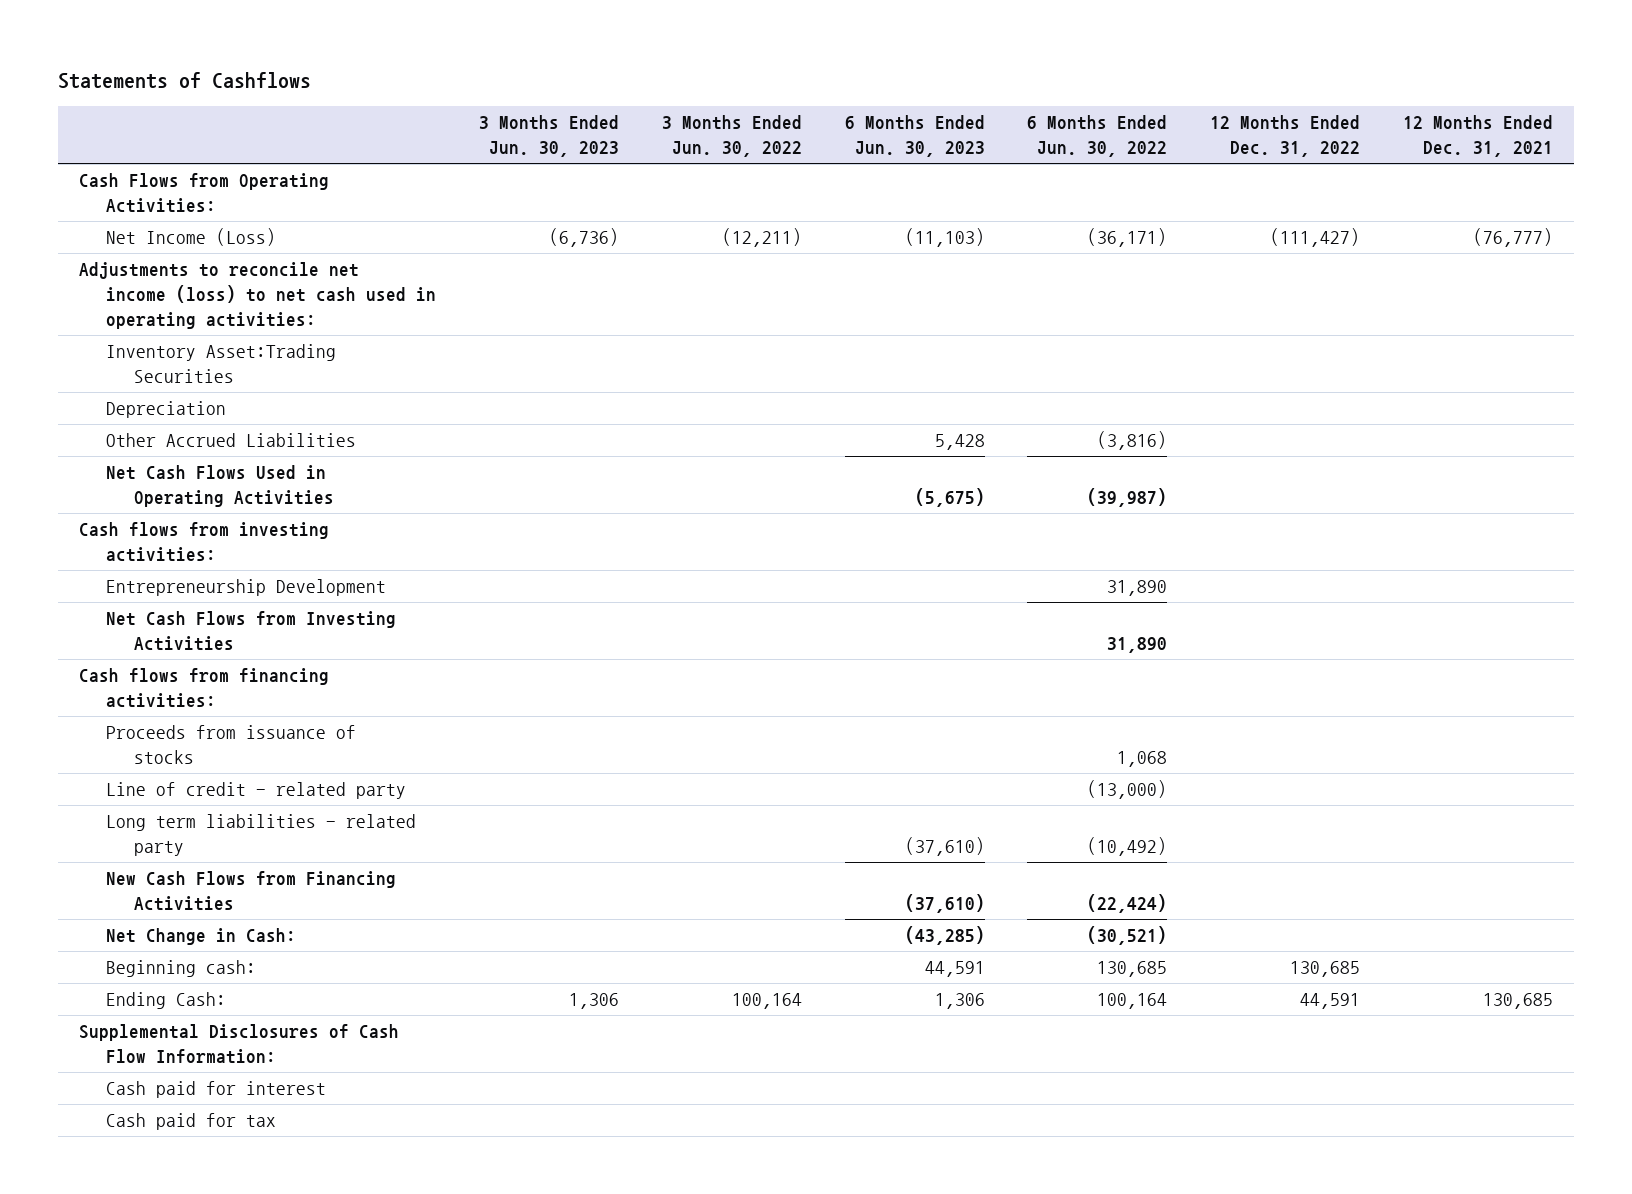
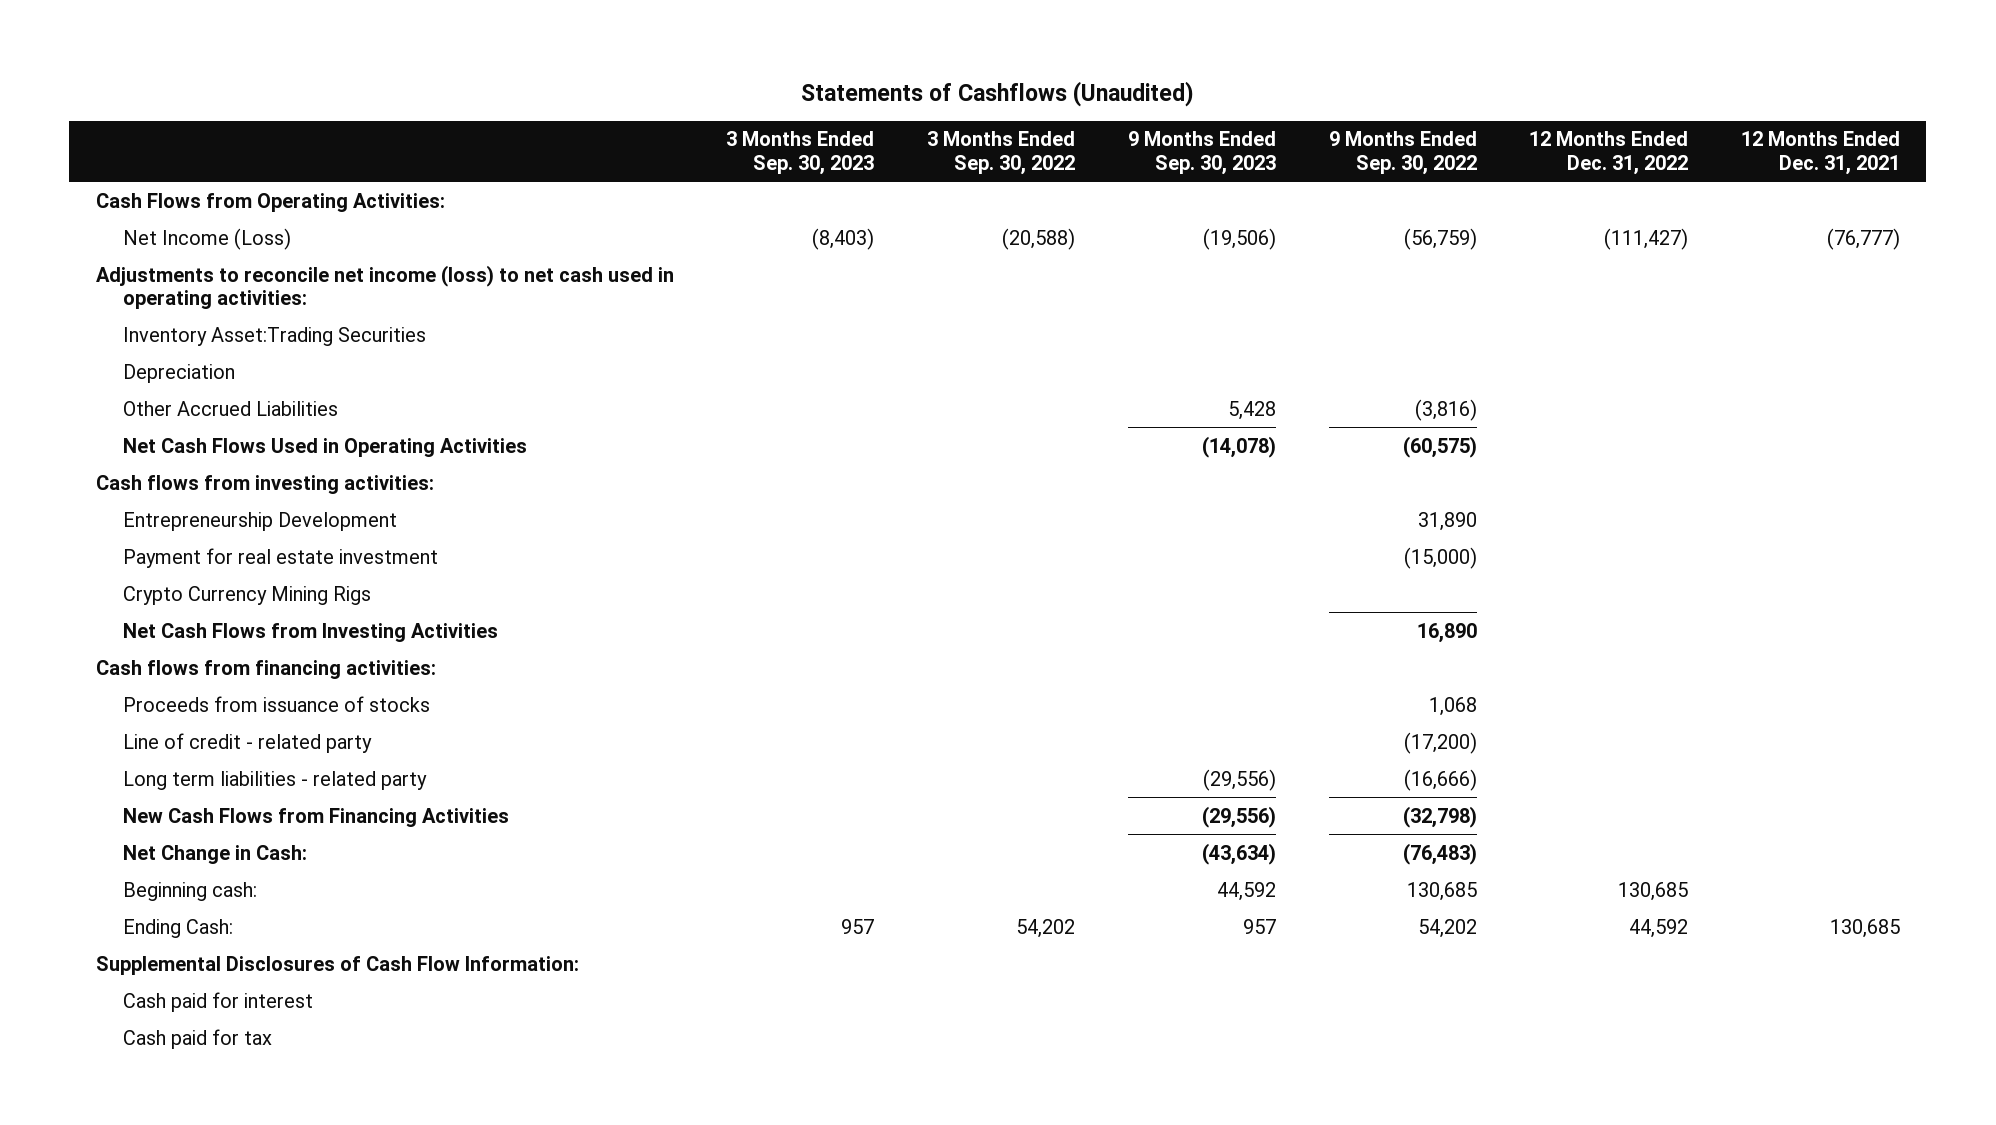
- Statements of Cashflows
+ Statements of Cashflows (Unaudited)
- | 3 Months Ended Jun. 30, 2023 | 3 Months Ended Jun. 30, 2022 | 6 Months Ended Jun. 30, 2023 | 6 Months Ended Jun. 30, 2022 | 12 Months Ended Dec. 31, 2022 | 12 Months Ended Dec. 31, 2021
+ | 3 Months Ended Sep. 30, 2023 | 3 Months Ended Sep. 30, 2022 | 9 Months Ended Sep. 30, 2023 | 9 Months Ended Sep. 30, 2022 | 12 Months Ended Dec. 31, 2022 | 12 Months Ended Dec. 31, 2021
+ Payment for real estate investment | | | | (15,000) | |
+ Crypto Currency Mining Rigs
- Ending Cash: | 1,306 | 100,164 | 1,306 | 100,164 | 44,591 | 130,685
+ Ending Cash: | 957 | 54,202 | 957 | 54,202 | 44,592 | 130,685

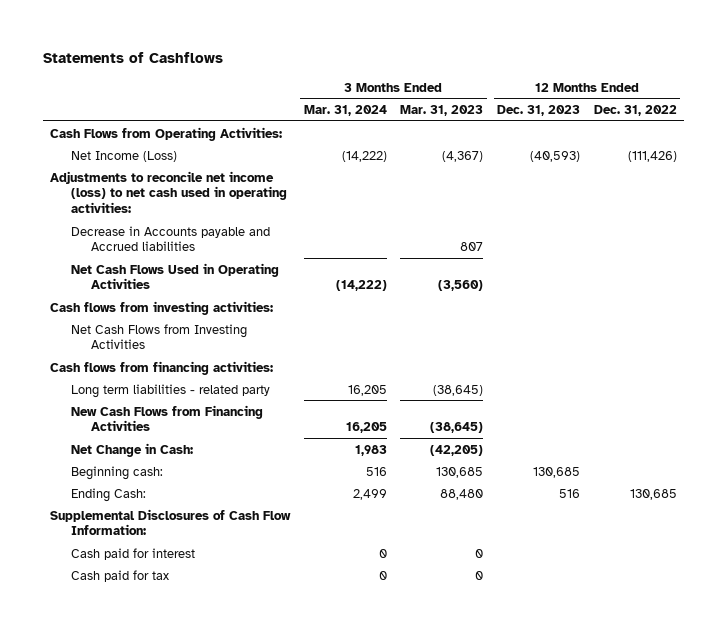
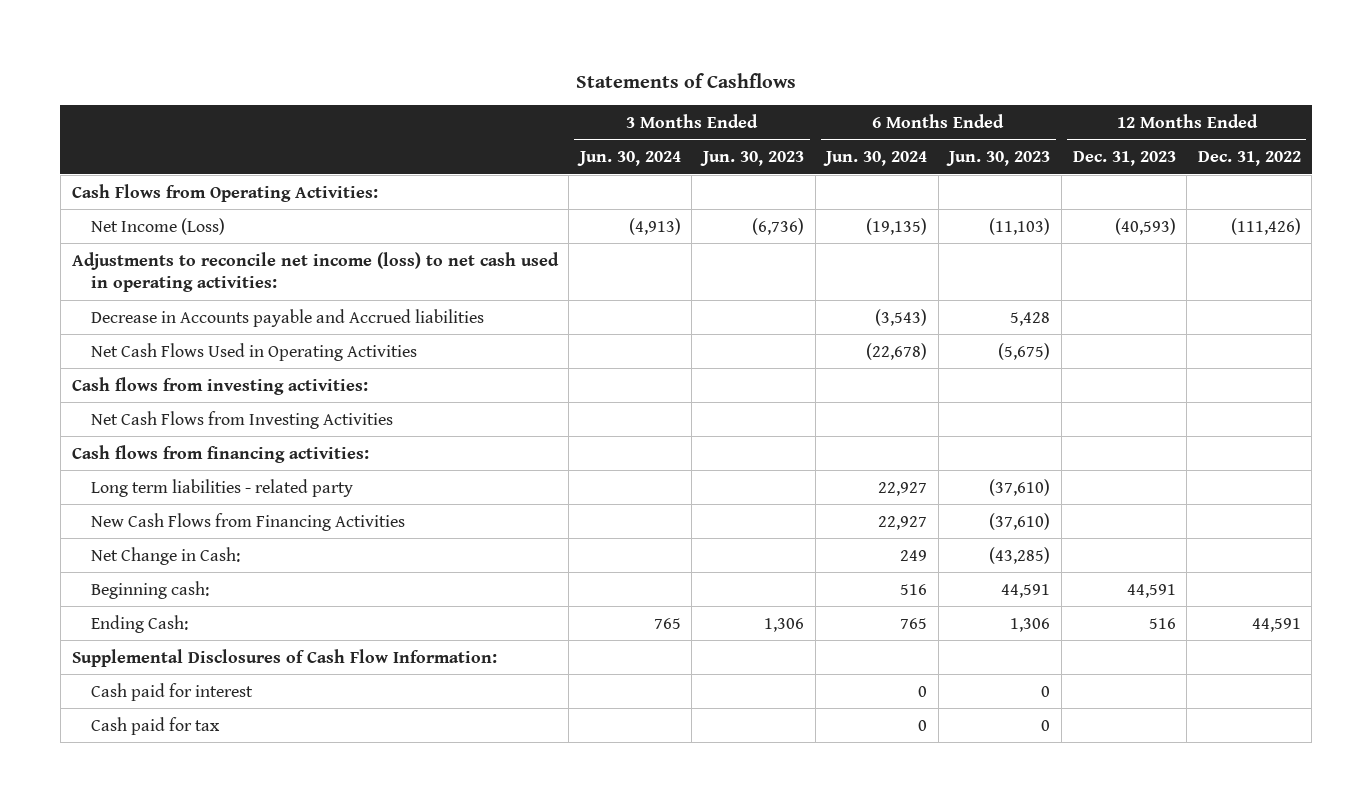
- | 3 Months Ended Mar. 31, 2024 | 3 Months Ended Mar. 31, 2023 | 12 Months Ended Dec. 31, 2023 | 12 Months Ended Dec. 31, 2022
+ | 3 Months Ended Jun. 30, 2024 | 3 Months Ended Jun. 30, 2023 | 6 Months Ended Jun. 30, 2024 | 6 Months Ended Jun. 30, 2023 | 12 Months Ended Dec. 31, 2023 | 12 Months Ended Dec. 31, 2022
- Beginning cash: | 516 | 130,685 | 130,685 |
- Ending Cash: | 2,499 | 88,480 | 516 | 130,685
+ Beginning cash: | | | 516 | 44,591 | 44,591 |
+ Ending Cash: | 765 | 1,306 | 765 | 1,306 | 516 | 44,591

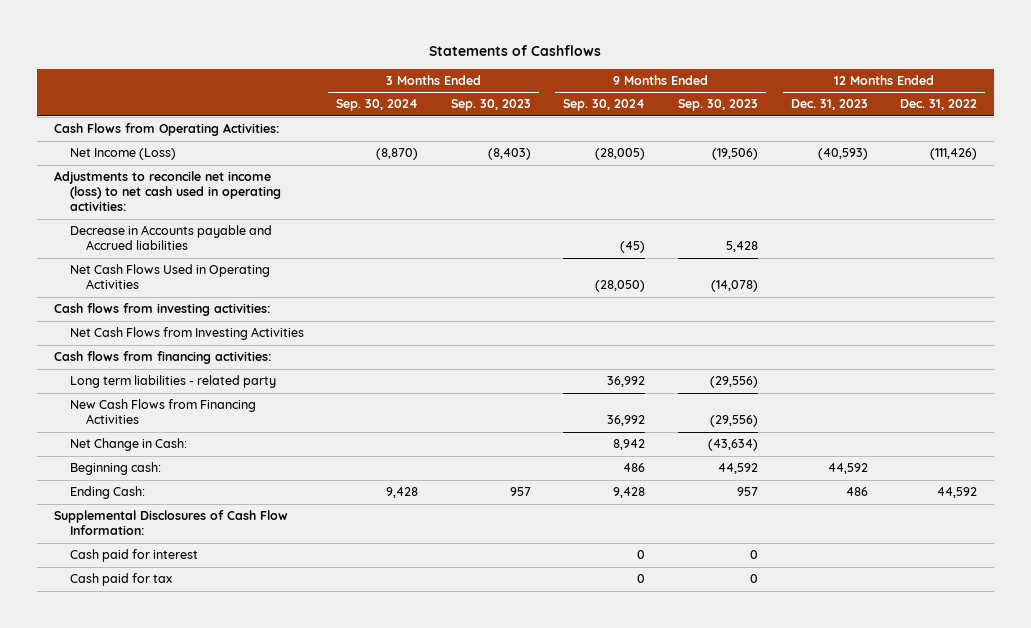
- | 3 Months Ended Jun. 30, 2024 | 3 Months Ended Jun. 30, 2023 | 6 Months Ended Jun. 30, 2024 | 6 Months Ended Jun. 30, 2023 | 12 Months Ended Dec. 31, 2023 | 12 Months Ended Dec. 31, 2022
+ | 3 Months Ended Sep. 30, 2024 | 3 Months Ended Sep. 30, 2023 | 9 Months Ended Sep. 30, 2024 | 9 Months Ended Sep. 30, 2023 | 12 Months Ended Dec. 31, 2023 | 12 Months Ended Dec. 31, 2022
- Beginning cash: | | | 516 | 44,591 | 44,591 |
- Ending Cash: | 765 | 1,306 | 765 | 1,306 | 516 | 44,591
+ Beginning cash: | | | 486 | 44,592 | 44,592 |
+ Ending Cash: | 9,428 | 957 | 9,428 | 957 | 486 | 44,592

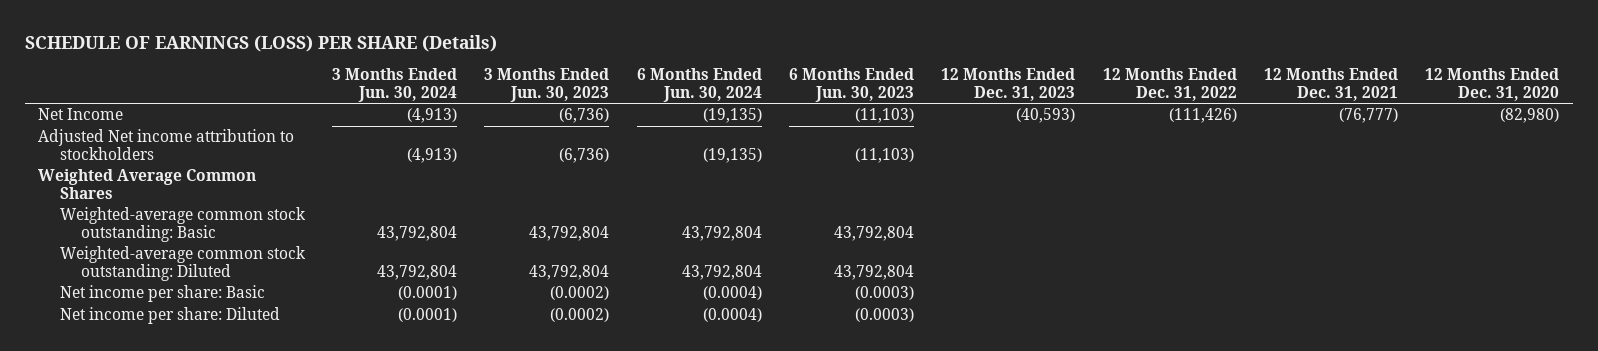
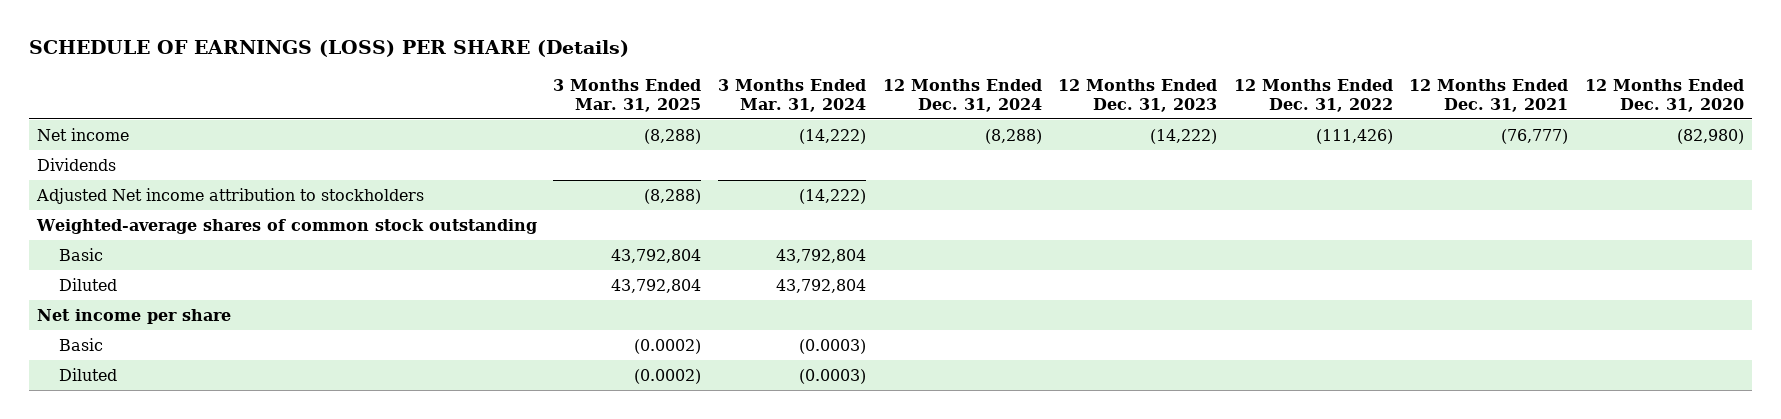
- | 3 Months Ended Jun. 30, 2024 | 3 Months Ended Jun. 30, 2023 | 6 Months Ended Jun. 30, 2024 | 6 Months Ended Jun. 30, 2023 | 12 Months Ended Dec. 31, 2023 | 12 Months Ended Dec. 31, 2022 | 12 Months Ended Dec. 31, 2021 | 12 Months Ended Dec. 31, 2020
+ | 3 Months Ended Mar. 31, 2025 | 3 Months Ended Mar. 31, 2024 | 12 Months Ended Dec. 31, 2024 | 12 Months Ended Dec. 31, 2023 | 12 Months Ended Dec. 31, 2022 | 12 Months Ended Dec. 31, 2021 | 12 Months Ended Dec. 31, 2020
- Net Income | (4,913) | (6,736) | (19,135) | (11,103) | (40,593) | (111,426) | (76,777) | (82,980)
+ Net income | (8,288) | (14,222) | (8,288) | (14,222) | (111,426) | (76,777) | (82,980)
+ Dividends
- Weighted Average Common Shares
- Weighted-average common stock outstanding: Basic | 43,792,804 | 43,792,804 | 43,792,804 | 43,792,804 | | | |
- Weighted-average common stock outstanding: Diluted | 43,792,804 | 43,792,804 | 43,792,804 | 43,792,804 | | | |
- Net income per share: Basic | (0.0001) | (0.0002) | (0.0004) | (0.0003) | | | |
- Net income per share: Diluted | (0.0001) | (0.0002) | (0.0004) | (0.0003) | | | |
+ Weighted-average shares of common stock outstanding
+ Basic | 43,792,804 | 43,792,804 | | | | |
+ Diluted | 43,792,804 | 43,792,804 | | | | |
+ Net income per share
+ Basic | (0.0002) | (0.0003) | | | | |
+ Diluted | (0.0002) | (0.0003) | | | | |

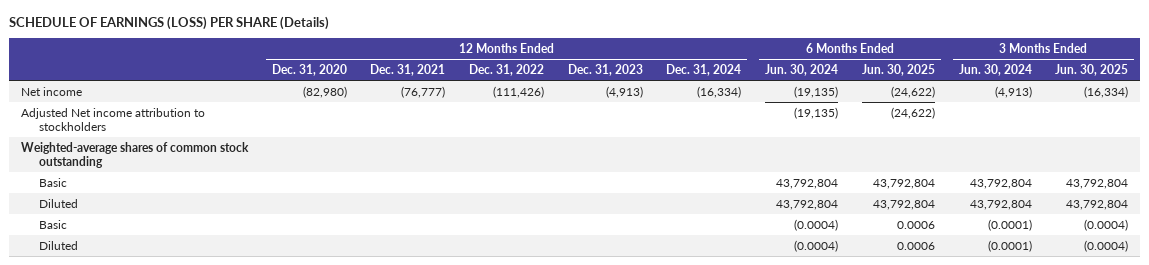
- | 3 Months Ended Mar. 31, 2025 | 3 Months Ended Mar. 31, 2024 | 12 Months Ended Dec. 31, 2024 | 12 Months Ended Dec. 31, 2023 | 12 Months Ended Dec. 31, 2022 | 12 Months Ended Dec. 31, 2021 | 12 Months Ended Dec. 31, 2020
+ | 12 Months Ended Dec. 31, 2020 | 12 Months Ended Dec. 31, 2021 | 12 Months Ended Dec. 31, 2022 | 12 Months Ended Dec. 31, 2023 | 12 Months Ended Dec. 31, 2024 | 6 Months Ended Jun. 30, 2024 | 6 Months Ended Jun. 30, 2025 | 3 Months Ended Jun. 30, 2024 | 3 Months Ended Jun. 30, 2025
- Net income | (8,288) | (14,222) | (8,288) | (14,222) | (111,426) | (76,777) | (82,980)
- Dividends
+ Net income | (82,980) | (76,777) | (111,426) | (4,913) | (16,334) | (19,135) | (24,622) | (4,913) | (16,334)
- Net income per share

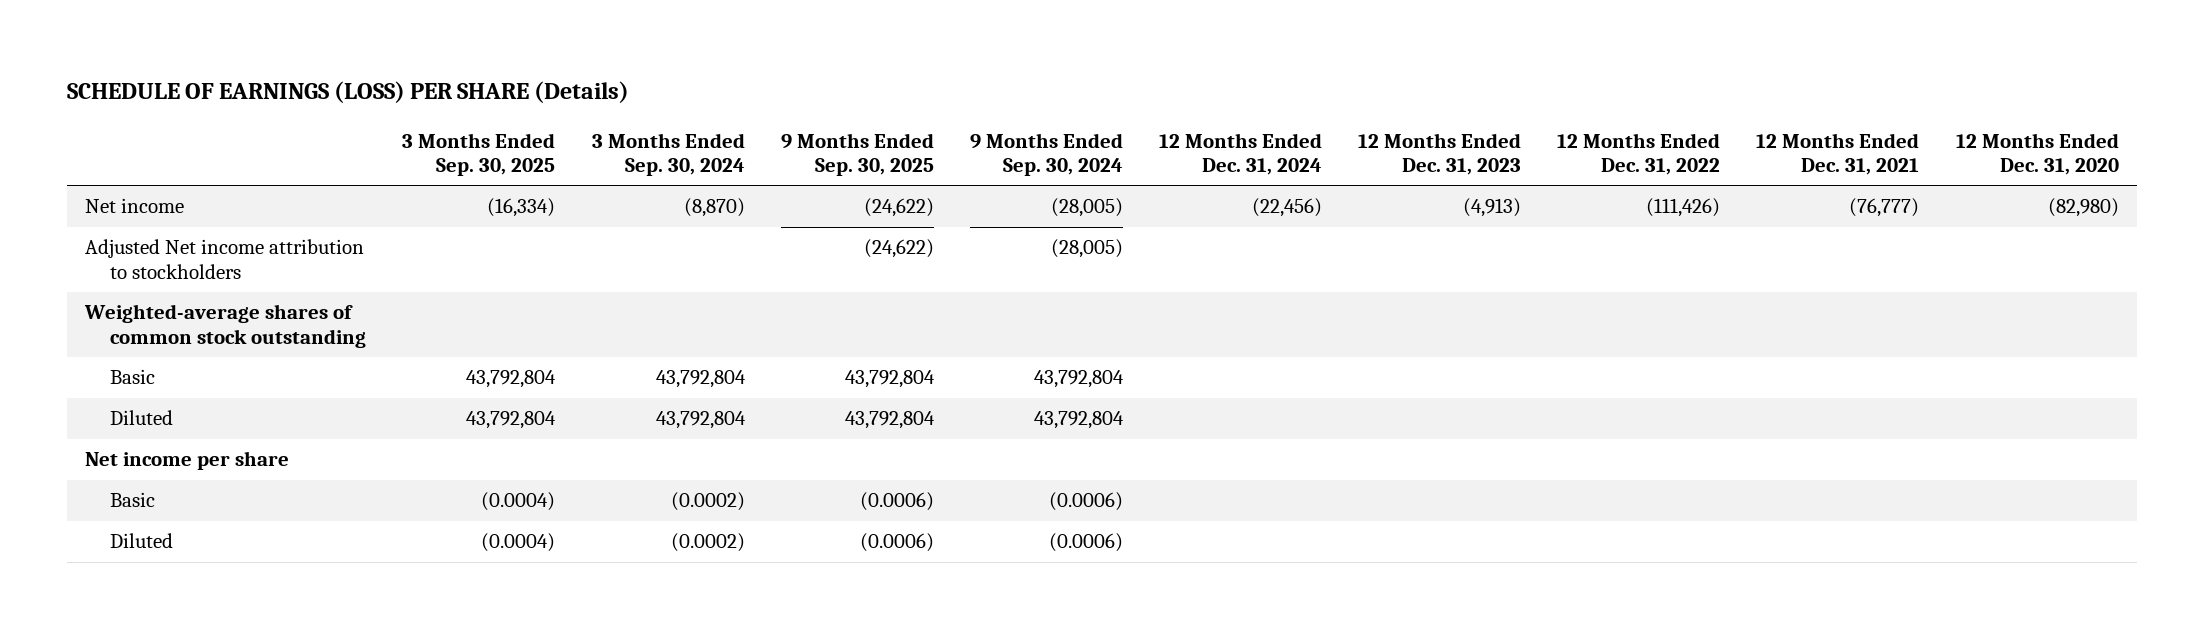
- | 12 Months Ended Dec. 31, 2020 | 12 Months Ended Dec. 31, 2021 | 12 Months Ended Dec. 31, 2022 | 12 Months Ended Dec. 31, 2023 | 12 Months Ended Dec. 31, 2024 | 6 Months Ended Jun. 30, 2024 | 6 Months Ended Jun. 30, 2025 | 3 Months Ended Jun. 30, 2024 | 3 Months Ended Jun. 30, 2025
+ | 3 Months Ended Sep. 30, 2025 | 3 Months Ended Sep. 30, 2024 | 9 Months Ended Sep. 30, 2025 | 9 Months Ended Sep. 30, 2024 | 12 Months Ended Dec. 31, 2024 | 12 Months Ended Dec. 31, 2023 | 12 Months Ended Dec. 31, 2022 | 12 Months Ended Dec. 31, 2021 | 12 Months Ended Dec. 31, 2020
- Net income | (82,980) | (76,777) | (111,426) | (4,913) | (16,334) | (19,135) | (24,622) | (4,913) | (16,334)
+ Net income | (16,334) | (8,870) | (24,622) | (28,005) | (22,456) | (4,913) | (111,426) | (76,777) | (82,980)
+ Net income per share

